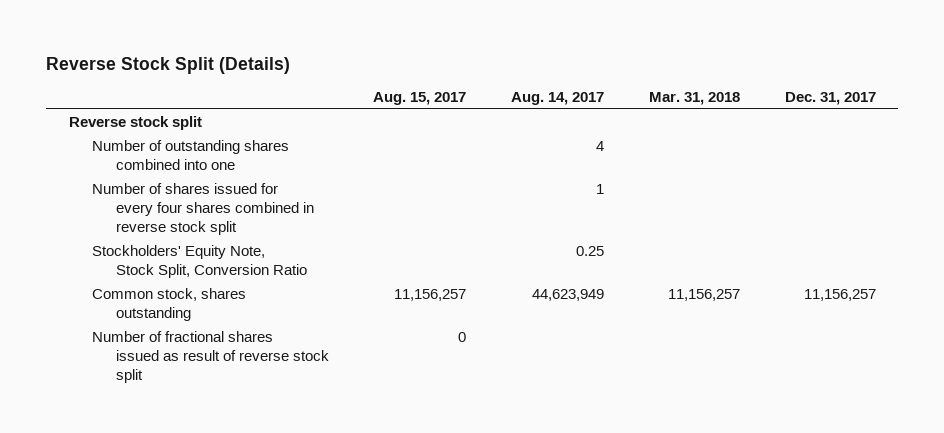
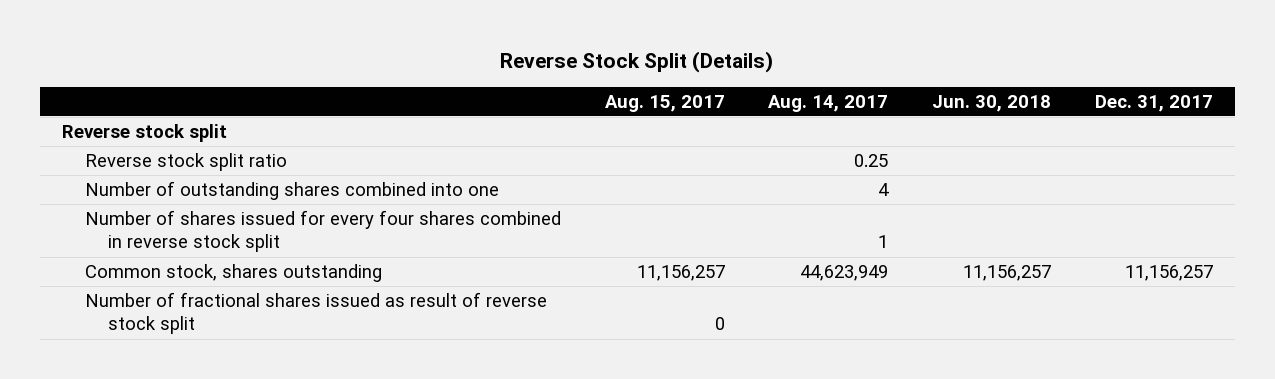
- | Aug. 15, 2017 | Aug. 14, 2017 | Mar. 31, 2018 | Dec. 31, 2017
+ | Aug. 15, 2017 | Aug. 14, 2017 | Jun. 30, 2018 | Dec. 31, 2017
+ Reverse stock split ratio | | 0.25 | |
- Stockholders' Equity Note, Stock Split, Conversion Ratio | | 0.25 | |

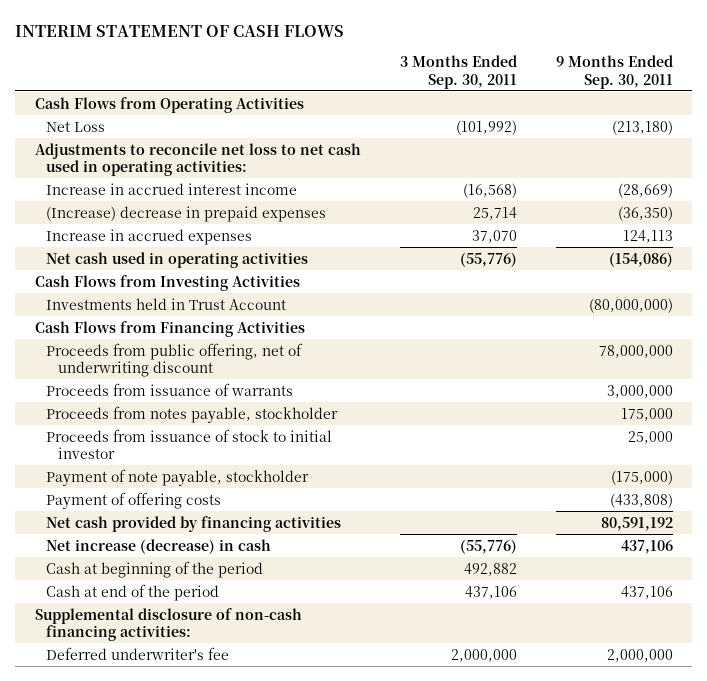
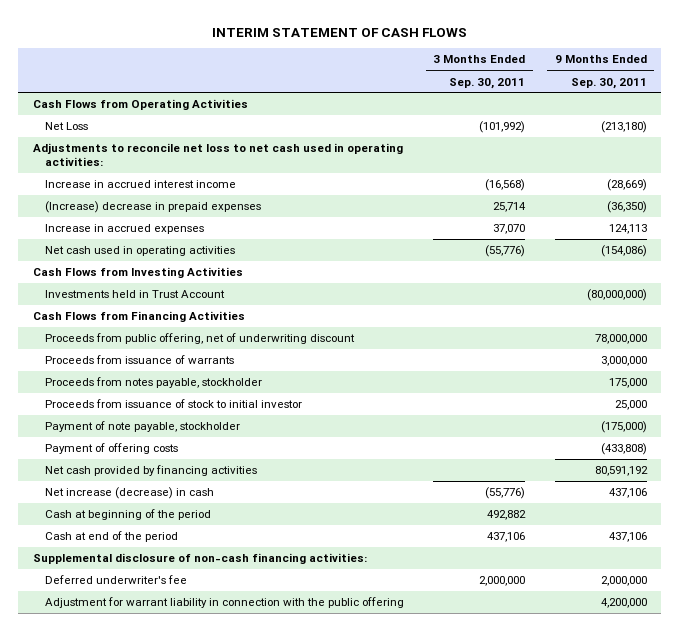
+ Adjustment for warrant liability in connection with the public offering | | 4,200,000

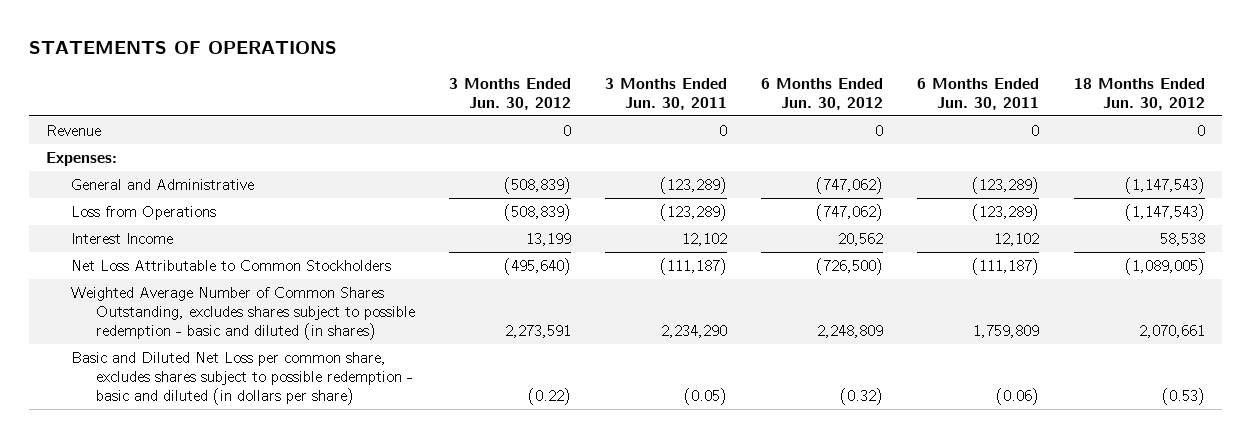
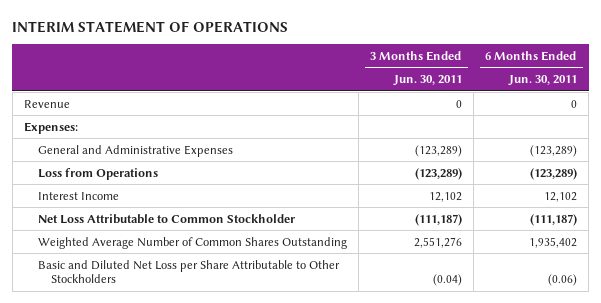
- STATEMENTS OF OPERATIONS
+ INTERIM STATEMENT OF OPERATIONS
- | 3 Months Ended Jun. 30, 2012 | 3 Months Ended Jun. 30, 2011 | 6 Months Ended Jun. 30, 2012 | 6 Months Ended Jun. 30, 2011 | 18 Months Ended Jun. 30, 2012
+ | 3 Months Ended Jun. 30, 2011 | 6 Months Ended Jun. 30, 2011
- General and Administrative | (508,839) | (123,289) | (747,062) | (123,289) | (1,147,543)
+ General and Administrative Expenses | (123,289) | (123,289)
- Net Loss Attributable to Common Stockholders | (495,640) | (111,187) | (726,500) | (111,187) | (1,089,005)
- Weighted Average Number of Common Shares Outstanding, excludes shares subject to possible redemption - basic and diluted (in shares) | 2,273,591 | 2,234,290 | 2,248,809 | 1,759,809 | 2,070,661
- Basic and Diluted Net Loss per common share, excludes shares subject to possible redemption - basic and diluted (in dollars per share) | (0.22) | (0.05) | (0.32) | (0.06) | (0.53)
+ Net Loss Attributable to Common Stockholder | (111,187) | (111,187)
+ Weighted Average Number of Common Shares Outstanding | 2,551,276 | 1,935,402
+ Basic and Diluted Net Loss per Share Attributable to Other Stockholders | (0.04) | (0.06)

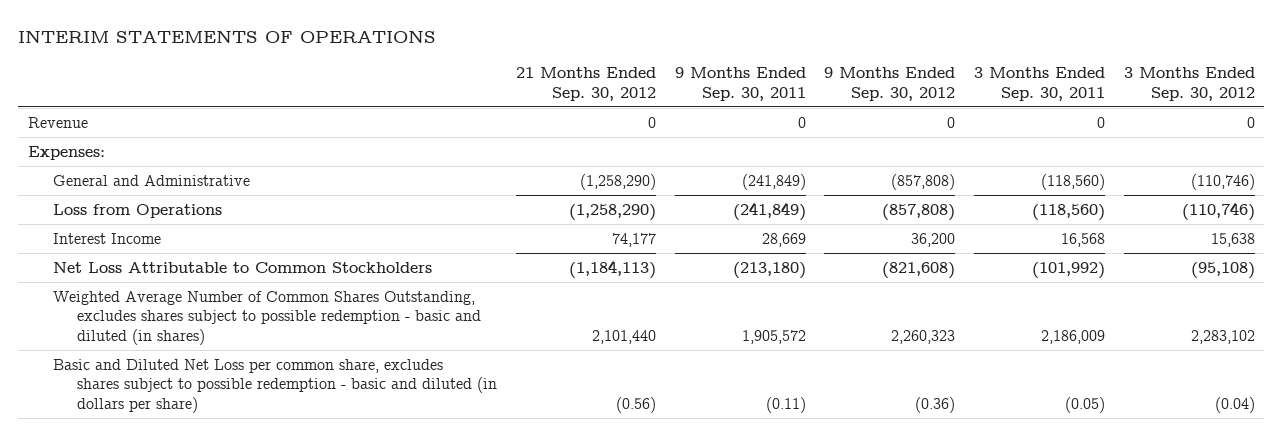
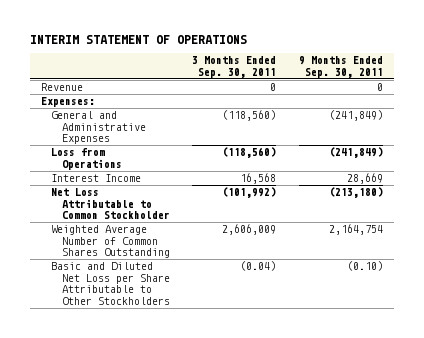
- INTERIM STATEMENTS OF OPERATIONS
+ INTERIM STATEMENT OF OPERATIONS
- | 21 Months Ended Sep. 30, 2012 | 9 Months Ended Sep. 30, 2011 | 9 Months Ended Sep. 30, 2012 | 3 Months Ended Sep. 30, 2011 | 3 Months Ended Sep. 30, 2012
+ | 3 Months Ended Sep. 30, 2011 | 9 Months Ended Sep. 30, 2011
- General and Administrative | (1,258,290) | (241,849) | (857,808) | (118,560) | (110,746)
+ General and Administrative Expenses | (118,560) | (241,849)
- Net Loss Attributable to Common Stockholders | (1,184,113) | (213,180) | (821,608) | (101,992) | (95,108)
- Weighted Average Number of Common Shares Outstanding, excludes shares subject to possible redemption - basic and diluted (in shares) | 2,101,440 | 1,905,572 | 2,260,323 | 2,186,009 | 2,283,102
- Basic and Diluted Net Loss per common share, excludes shares subject to possible redemption - basic and diluted (in dollars per share) | (0.56) | (0.11) | (0.36) | (0.05) | (0.04)
+ Net Loss Attributable to Common Stockholder | (101,992) | (213,180)
+ Weighted Average Number of Common Shares Outstanding | 2,606,009 | 2,164,754
+ Basic and Diluted Net Loss per Share Attributable to Other Stockholders | (0.04) | (0.10)

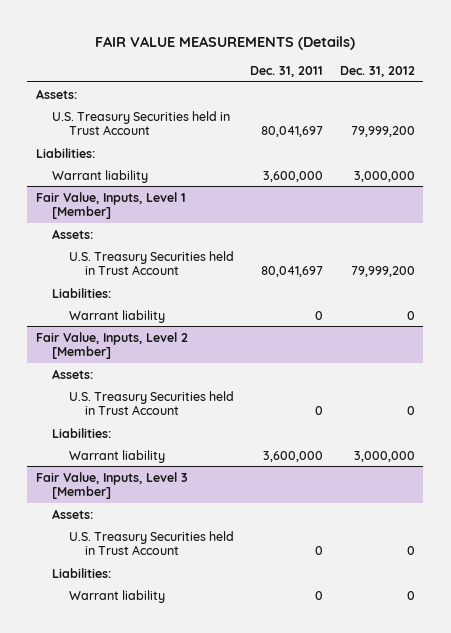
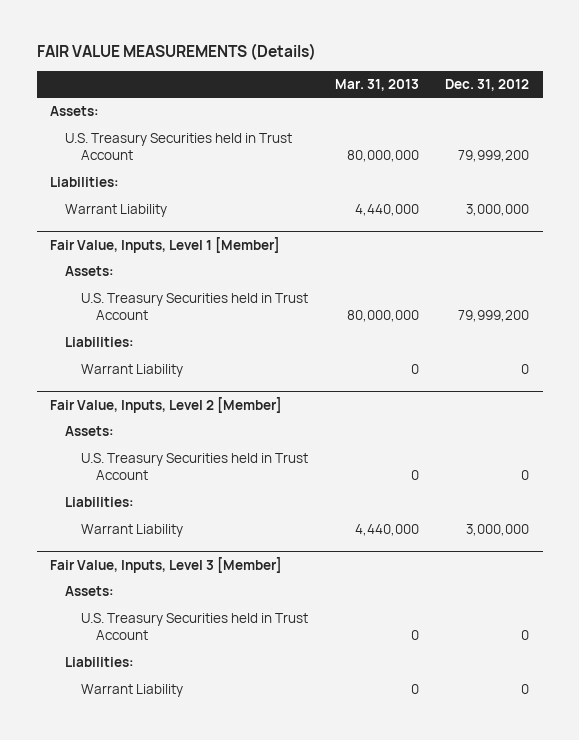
- | Dec. 31, 2011 | Dec. 31, 2012
+ | Mar. 31, 2013 | Dec. 31, 2012
- Warrant liability | 3,600,000 | 3,000,000
+ Warrant Liability | 4,440,000 | 3,000,000
@ Fair Value, Inputs, Level 1 [Member]
- Warrant liability | 0 | 0
+ Warrant Liability | 0 | 0
@ Fair Value, Inputs, Level 2 [Member]
- Warrant liability | 3,600,000 | 3,000,000
+ Warrant Liability | 4,440,000 | 3,000,000
@ Fair Value, Inputs, Level 3 [Member]
- Warrant liability | 0 | 0
+ Warrant Liability | 0 | 0

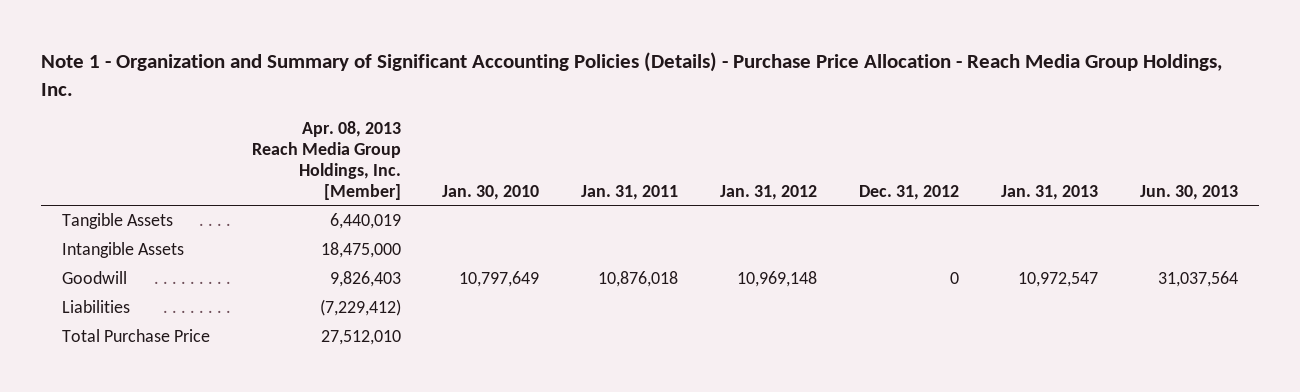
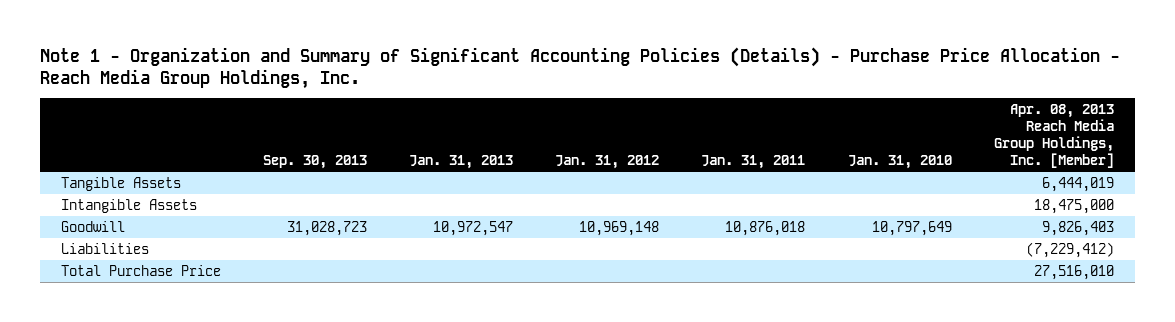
- | Apr. 08, 2013 Reach Media Group Holdings, Inc. [Member] | Jan. 30, 2010 | Jan. 31, 2011 | Jan. 31, 2012 | Dec. 31, 2012 | Jan. 31, 2013 | Jun. 30, 2013
+ | Sep. 30, 2013 | Jan. 31, 2013 | Jan. 31, 2012 | Jan. 31, 2011 | Jan. 31, 2010 | Apr. 08, 2013 Reach Media Group Holdings, Inc. [Member]
- Tangible Assets | 6,440,019 | | | | | |
+ Tangible Assets | | | | | | 6,444,019
- Total Purchase Price | 27,512,010 | | | | | |
+ Total Purchase Price | | | | | | 27,516,010

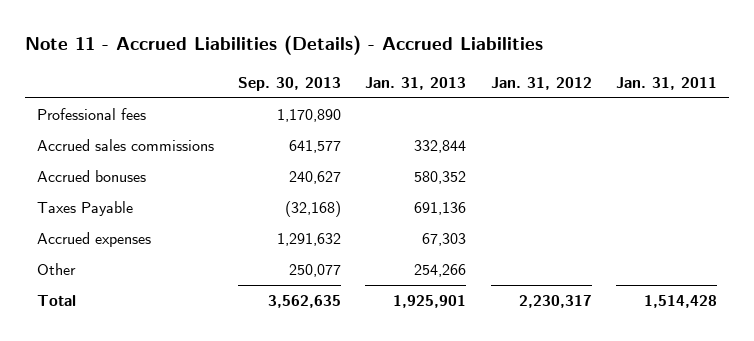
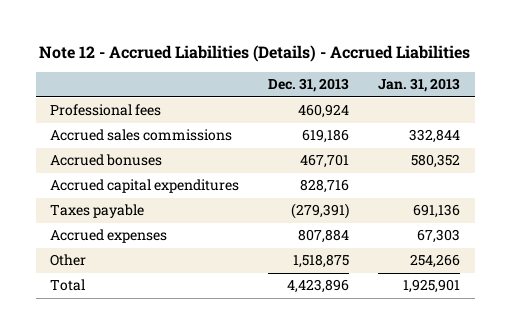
- Note 11 - Accrued Liabilities (Details) - Accrued Liabilities
+ Note 12 - Accrued Liabilities (Details) - Accrued Liabilities
- | Sep. 30, 2013 | Jan. 31, 2013 | Jan. 31, 2012 | Jan. 31, 2011
+ | Dec. 31, 2013 | Jan. 31, 2013
- Taxes Payable | (32,168) | 691,136 | |
+ Accrued capital expenditures | 828,716 |
+ Taxes payable | (279,391) | 691,136

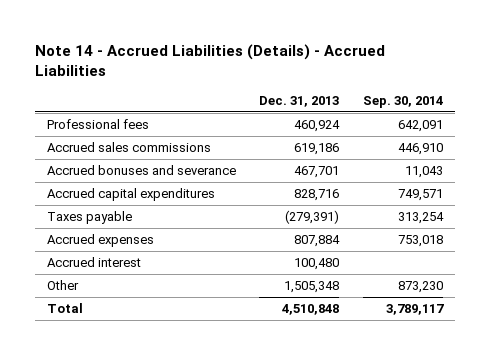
- Note 12 - Accrued Liabilities (Details) - Accrued Liabilities
+ Note 14 - Accrued Liabilities (Details) - Accrued Liabilities
- | Dec. 31, 2013 | Jan. 31, 2013
+ | Dec. 31, 2013 | Sep. 30, 2014
- Accrued bonuses | 467,701 | 580,352
+ Accrued bonuses and severance | 467,701 | 11,043
- Other | 1,518,875 | 254,266
- Total | 4,423,896 | 1,925,901
+ Accrued interest | 100,480 |
+ Other | 1,505,348 | 873,230
+ Total | 4,510,848 | 3,789,117

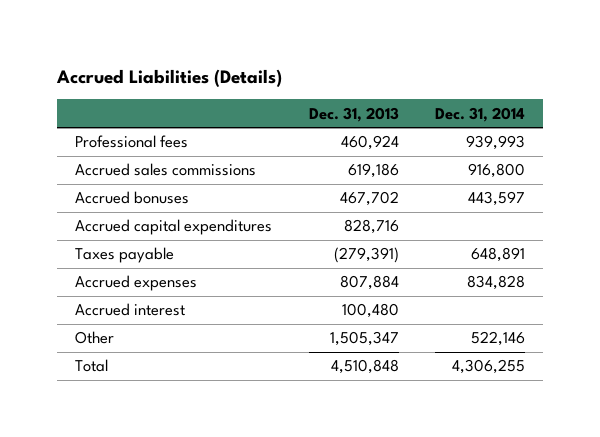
- Note 14 - Accrued Liabilities (Details) - Accrued Liabilities
+ Accrued Liabilities (Details)
- | Dec. 31, 2013 | Sep. 30, 2014
+ | Dec. 31, 2013 | Dec. 31, 2014
- Accrued bonuses and severance | 467,701 | 11,043
+ Accrued bonuses | 467,702 | 443,597
- Other | 1,505,348 | 873,230
+ Other | 1,505,347 | 522,146

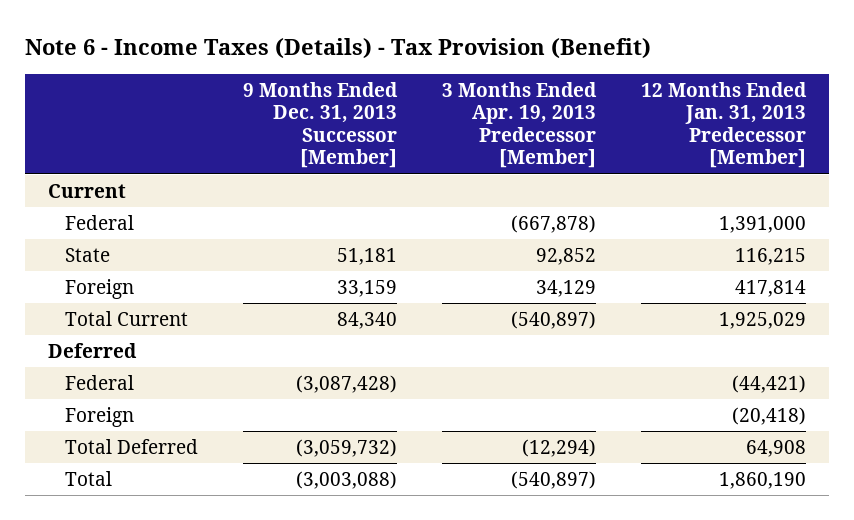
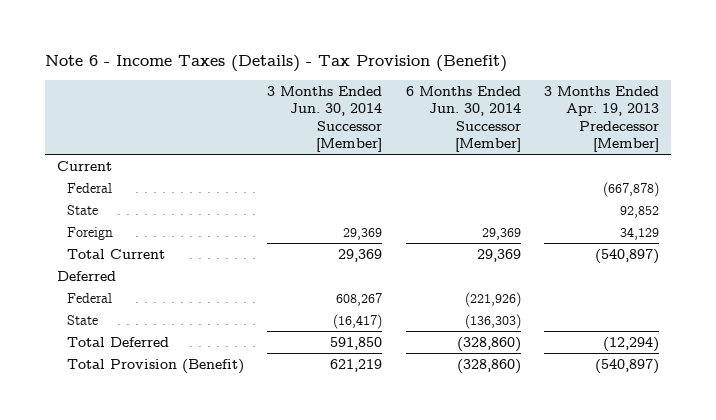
- | 9 Months Ended Dec. 31, 2013 Successor [Member] | 3 Months Ended Apr. 19, 2013 Predecessor [Member] | 12 Months Ended Jan. 31, 2013 Predecessor [Member]
+ | 3 Months Ended Jun. 30, 2014 Successor [Member] | 6 Months Ended Jun. 30, 2014 Successor [Member] | 3 Months Ended Apr. 19, 2013 Predecessor [Member]
- Foreign | | | (20,418)
+ State | (16,417) | (136,303) |
- Total | (3,003,088) | (540,897) | 1,860,190
+ Total Provision (Benefit) | 621,219 | (328,860) | (540,897)

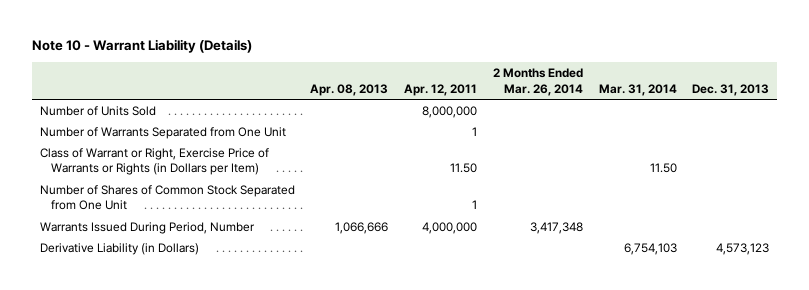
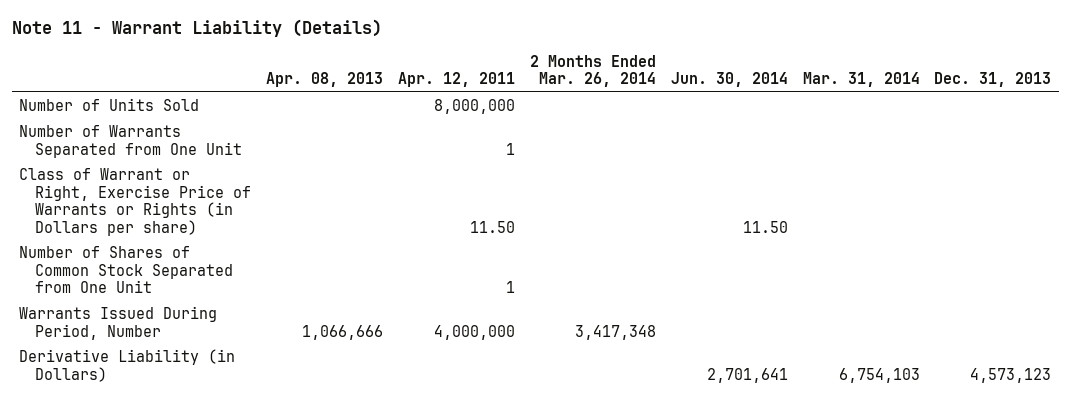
- Note 10 - Warrant Liability (Details)
+ Note 11 - Warrant Liability (Details)
- | Apr. 08, 2013 | Apr. 12, 2011 | 2 Months Ended Mar. 26, 2014 | Mar. 31, 2014 | Dec. 31, 2013
+ | Apr. 08, 2013 | Apr. 12, 2011 | 2 Months Ended Mar. 26, 2014 | Jun. 30, 2014 | Mar. 31, 2014 | Dec. 31, 2013
- Class of Warrant or Right, Exercise Price of Warrants or Rights (in Dollars per Item) | | 11.50 | | 11.50 |
+ Class of Warrant or Right, Exercise Price of Warrants or Rights (in Dollars per share) | | 11.50 | | 11.50 | |

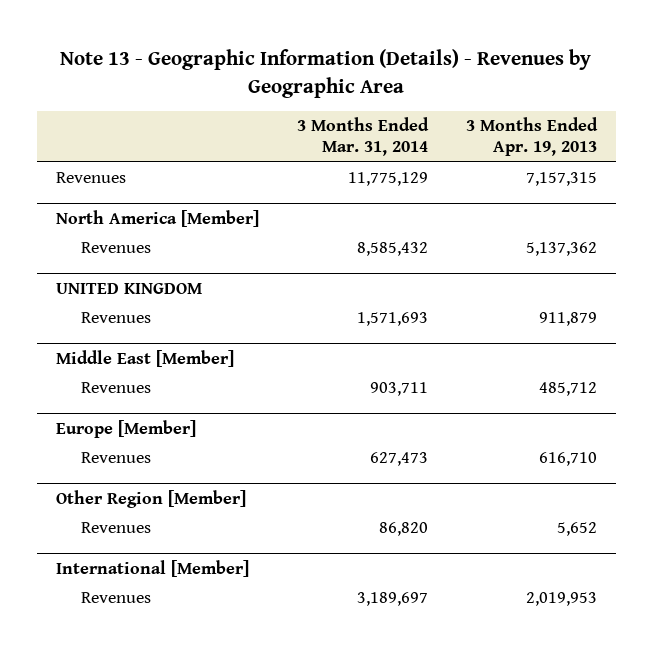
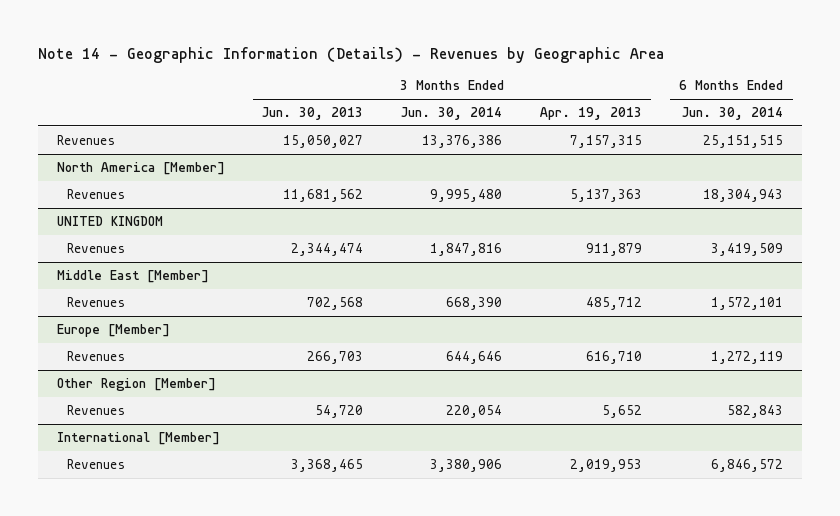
- Note 13 - Geographic Information (Details) - Revenues by Geographic Area
+ Note 14 - Geographic Information (Details) - Revenues by Geographic Area
- | 3 Months Ended Mar. 31, 2014 | 3 Months Ended Apr. 19, 2013
+ | 3 Months Ended Jun. 30, 2013 | 3 Months Ended Jun. 30, 2014 | 3 Months Ended Apr. 19, 2013 | 6 Months Ended Jun. 30, 2014
@ North America [Member]
- Revenues | 8,585,432 | 5,137,362
+ Revenues | 11,681,562 | 9,995,480 | 5,137,363 | 18,304,943

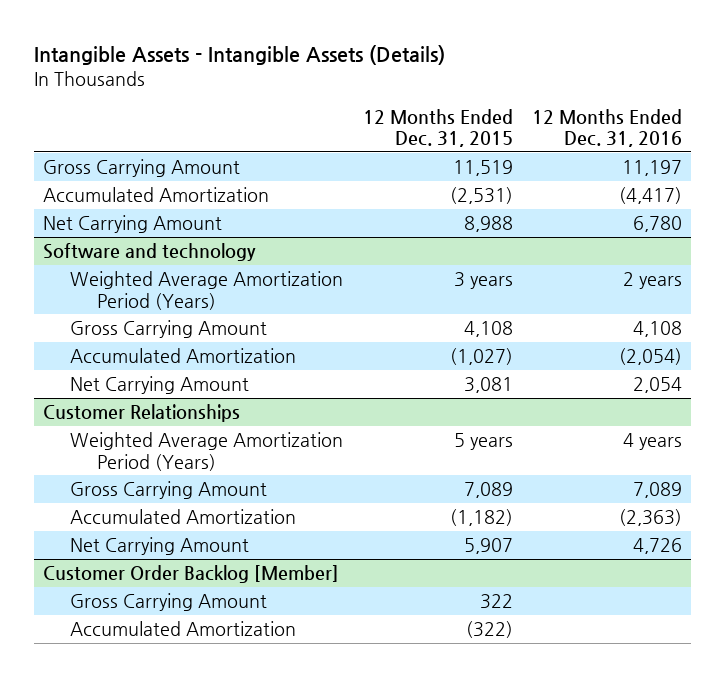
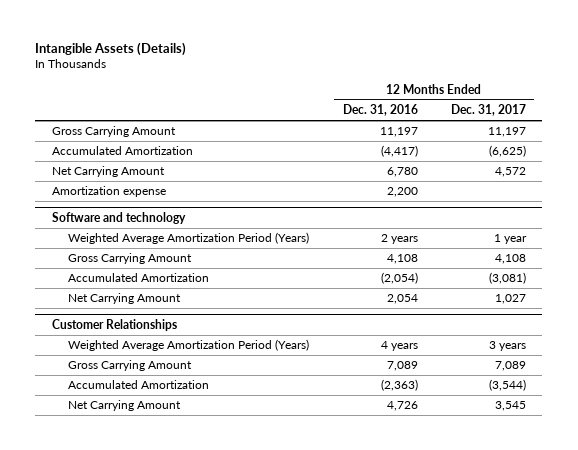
- Intangible Assets - Intangible Assets (Details)
+ Intangible Assets (Details)
- | 12 Months Ended Dec. 31, 2015 | 12 Months Ended Dec. 31, 2016
+ | 12 Months Ended Dec. 31, 2016 | 12 Months Ended Dec. 31, 2017
+ Amortization expense | 2,200 |
- Customer Order Backlog [Member]
- Gross Carrying Amount | 322 |
- Accumulated Amortization | (322) |

